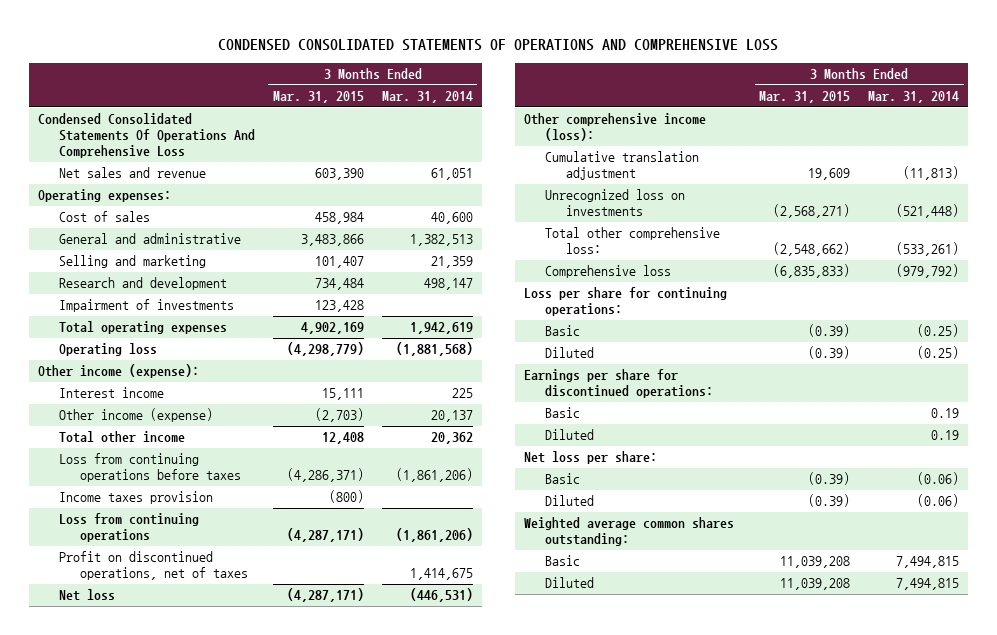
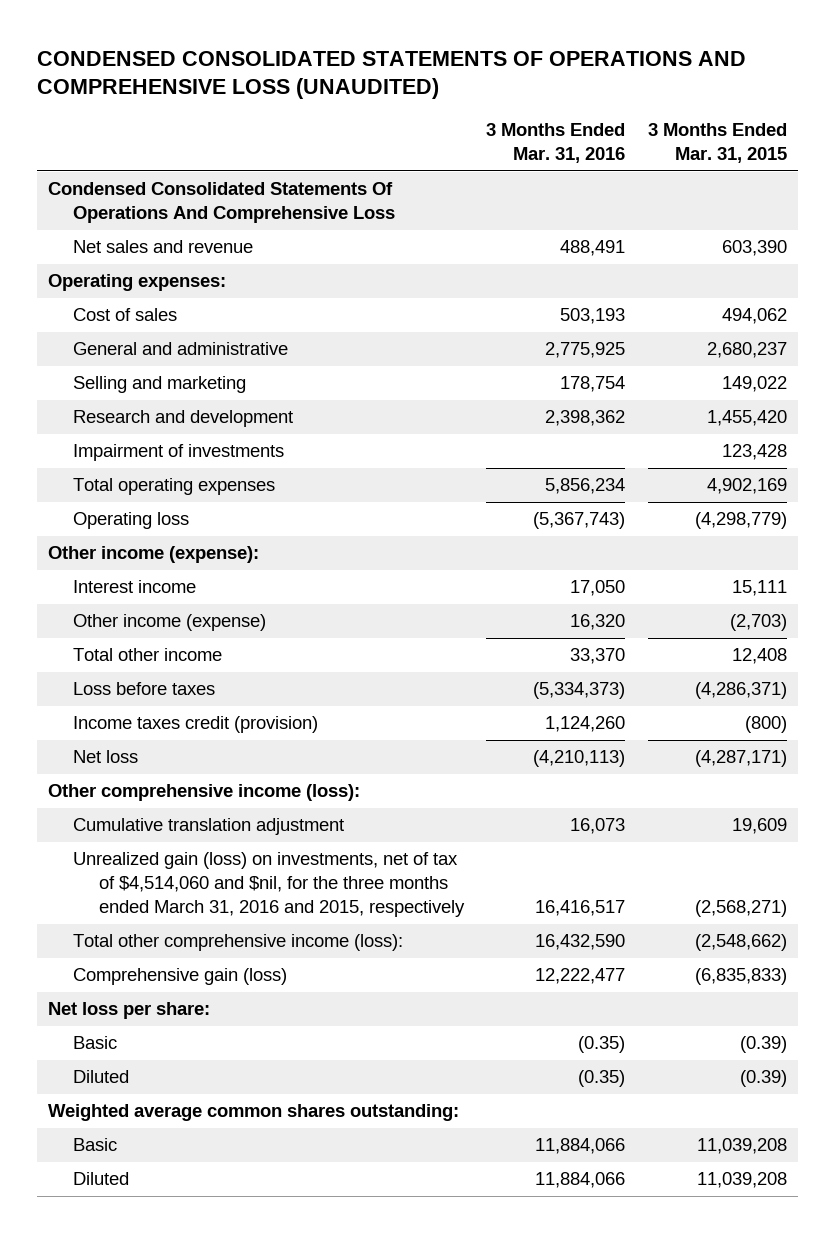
- CONDENSED CONSOLIDATED STATEMENTS OF OPERATIONS AND COMPREHENSIVE LOSS
+ CONDENSED CONSOLIDATED STATEMENTS OF OPERATIONS AND COMPREHENSIVE LOSS (UNAUDITED)
- | 3 Months Ended Mar. 31, 2015 | 3 Months Ended Mar. 31, 2014
+ | 3 Months Ended Mar. 31, 2016 | 3 Months Ended Mar. 31, 2015
- Cost of sales | 458,984 | 40,600
- General and administrative | 3,483,866 | 1,382,513
- Selling and marketing | 101,407 | 21,359
- Research and development | 734,484 | 498,147
+ Cost of sales | 503,193 | 494,062
+ General and administrative | 2,775,925 | 2,680,237
+ Selling and marketing | 178,754 | 149,022
+ Research and development | 2,398,362 | 1,455,420
- Loss from continuing operations before taxes | (4,286,371) | (1,861,206)
- Income taxes provision | (800) |
- Loss from continuing operations | (4,287,171) | (1,861,206)
- Profit on discontinued operations, net of taxes | | 1,414,675
+ Loss before taxes | (5,334,373) | (4,286,371)
+ Income taxes credit (provision) | 1,124,260 | (800)
- Unrecognized loss on investments | (2,568,271) | (521,448)
- Total other comprehensive loss: | (2,548,662) | (533,261)
- Comprehensive loss | (6,835,833) | (979,792)
- Loss per share for continuing operations:
- Basic | (0.39) | (0.25)
- Diluted | (0.39) | (0.25)
- Earnings per share for discontinued operations:
- Basic | | 0.19
- Diluted | | 0.19
+ Unrealized gain (loss) on investments, net of tax of $4,514,060 and $nil, for the three months ended March 31, 2016 and 2015, respectively | 16,416,517 | (2,568,271)
+ Total other comprehensive income (loss): | 16,432,590 | (2,548,662)
+ Comprehensive gain (loss) | 12,222,477 | (6,835,833)

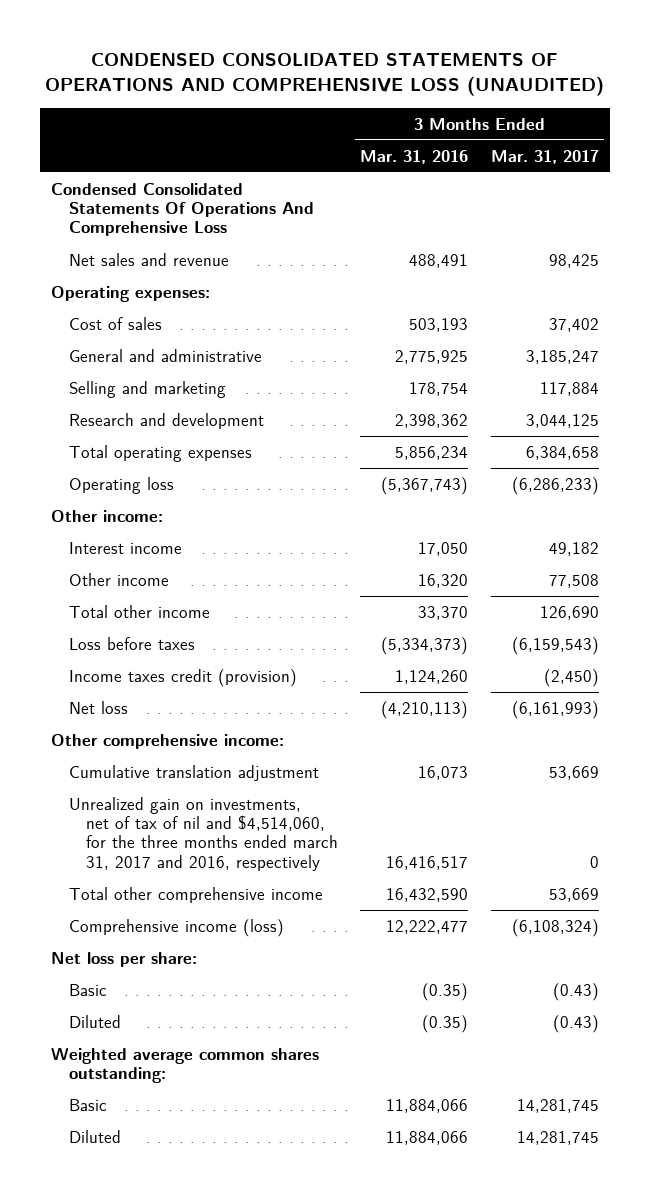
- | 3 Months Ended Mar. 31, 2016 | 3 Months Ended Mar. 31, 2015
+ | 3 Months Ended Mar. 31, 2016 | 3 Months Ended Mar. 31, 2017
- Impairment of investments | | 123,428
- Other income (expense):
+ Other income:
- Other income (expense) | 16,320 | (2,703)
+ Other income | 16,320 | 77,508
- Other comprehensive income (loss):
+ Other comprehensive income:
- Unrealized gain (loss) on investments, net of tax of $4,514,060 and $nil, for the three months ended March 31, 2016 and 2015, respectively | 16,416,517 | (2,568,271)
- Total other comprehensive income (loss): | 16,432,590 | (2,548,662)
- Comprehensive gain (loss) | 12,222,477 | (6,835,833)
+ Unrealized gain on investments, net of tax of nil and $4,514,060, for the three months ended march 31, 2017 and 2016, respectively | 16,416,517 | 0
+ Total other comprehensive income | 16,432,590 | 53,669
+ Comprehensive income (loss) | 12,222,477 | (6,108,324)

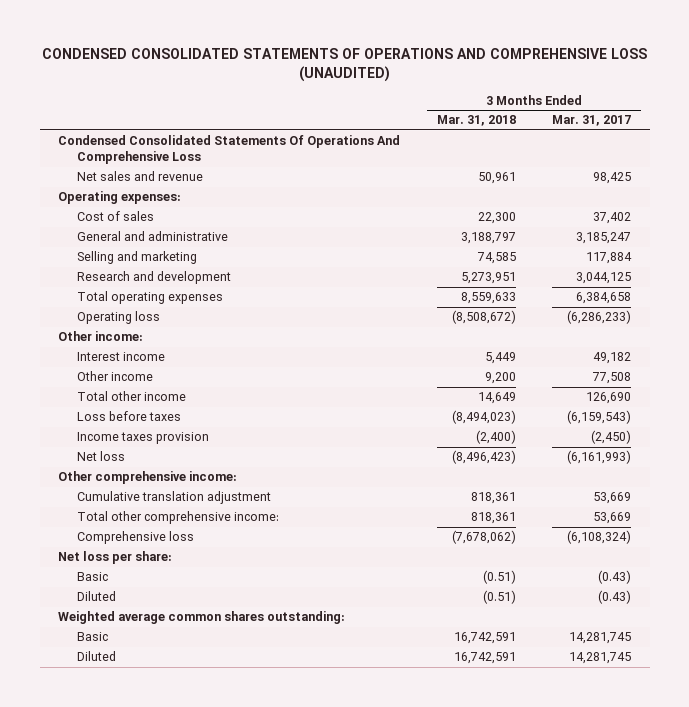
- | 3 Months Ended Mar. 31, 2016 | 3 Months Ended Mar. 31, 2017
+ | 3 Months Ended Mar. 31, 2018 | 3 Months Ended Mar. 31, 2017
- Income taxes credit (provision) | 1,124,260 | (2,450)
+ Income taxes provision | (2,400) | (2,450)
- Unrealized gain on investments, net of tax of nil and $4,514,060, for the three months ended march 31, 2017 and 2016, respectively | 16,416,517 | 0
- Total other comprehensive income | 16,432,590 | 53,669
- Comprehensive income (loss) | 12,222,477 | (6,108,324)
+ Total other comprehensive income: | 818,361 | 53,669
+ Comprehensive loss | (7,678,062) | (6,108,324)

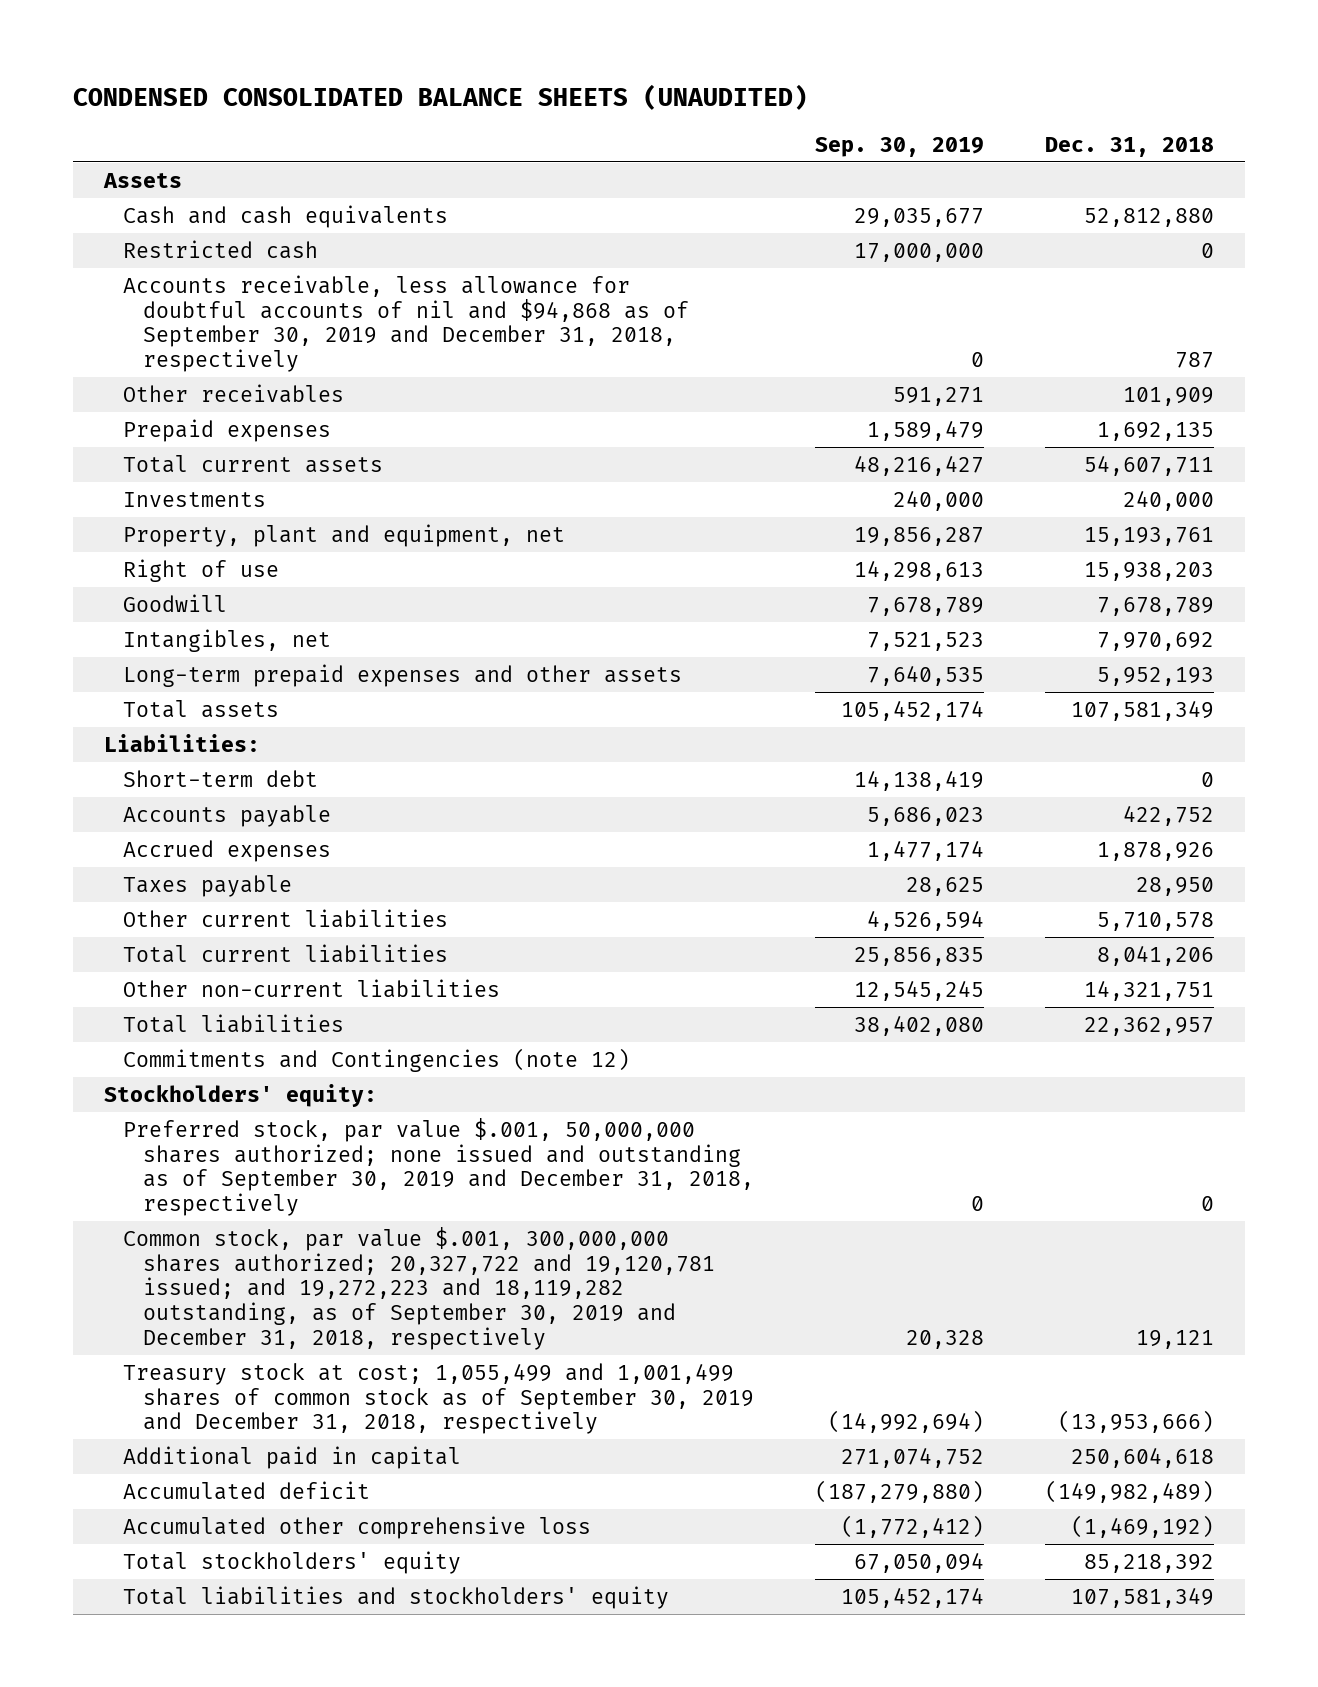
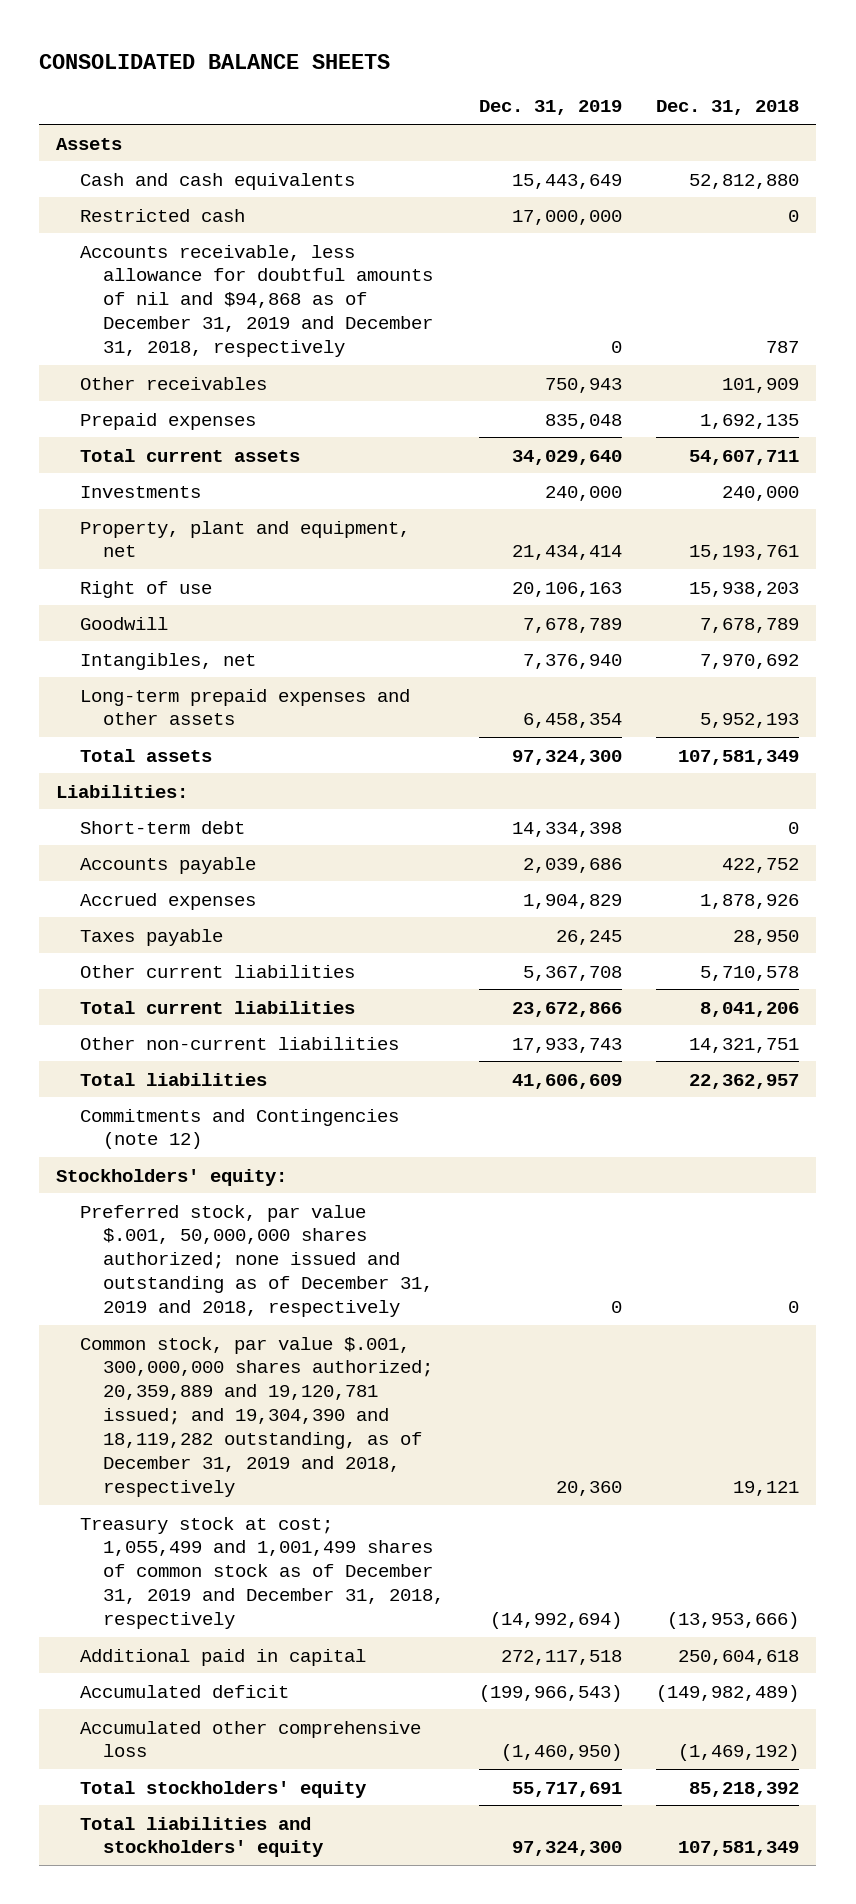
- CONDENSED CONSOLIDATED BALANCE SHEETS (UNAUDITED)
+ CONSOLIDATED BALANCE SHEETS
- | Sep. 30, 2019 | Dec. 31, 2018
+ | Dec. 31, 2019 | Dec. 31, 2018
- Accounts receivable, less allowance for doubtful accounts of nil and $94,868 as of September 30, 2019 and December 31, 2018, respectively | 0 | 787
+ Accounts receivable, less allowance for doubtful amounts of nil and $94,868 as of December 31, 2019 and December 31, 2018, respectively | 0 | 787
- Preferred stock, par value $.001, 50,000,000 shares authorized; none issued and outstanding as of September 30, 2019 and December 31, 2018, respectively | 0 | 0
- Common stock, par value $.001, 300,000,000 shares authorized; 20,327,722 and 19,120,781 issued; and 19,272,223 and 18,119,282 outstanding, as of September 30, 2019 and December 31, 2018, respectively | 20,328 | 19,121
- Treasury stock at cost; 1,055,499 and 1,001,499 shares of common stock as of September 30, 2019 and December 31, 2018, respectively | (14,992,694) | (13,953,666)
+ Preferred stock, par value $.001, 50,000,000 shares authorized; none issued and outstanding as of December 31, 2019 and 2018, respectively | 0 | 0
+ Common stock, par value $.001, 300,000,000 shares authorized; 20,359,889 and 19,120,781 issued; and 19,304,390 and 18,119,282 outstanding, as of December 31, 2019 and 2018, respectively | 20,360 | 19,121
+ Treasury stock at cost; 1,055,499 and 1,001,499 shares of common stock as of December 31, 2019 and December 31, 2018, respectively | (14,992,694) | (13,953,666)

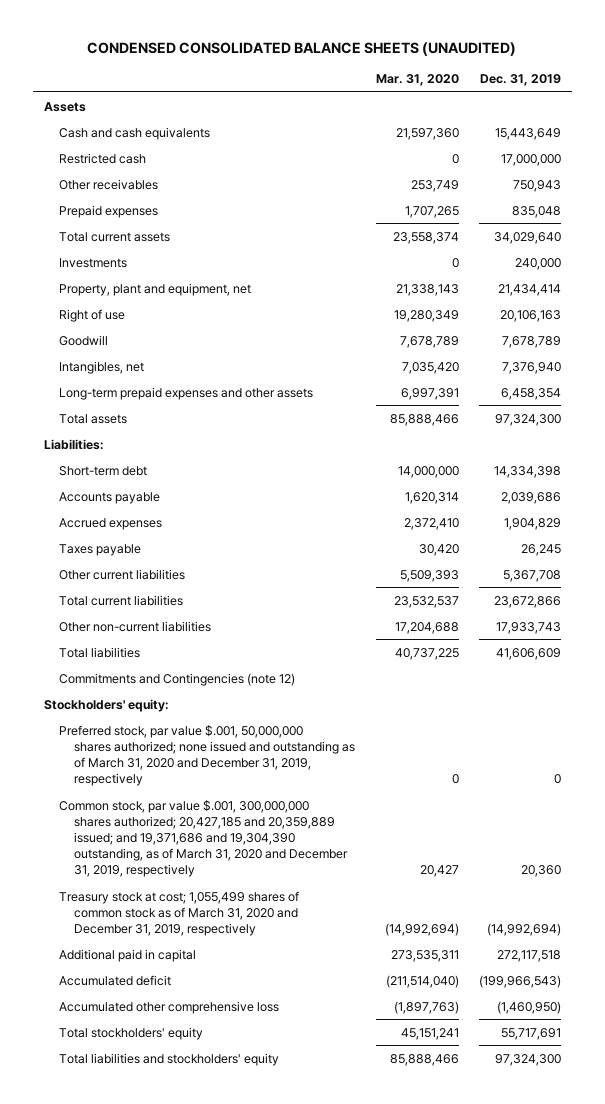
- CONSOLIDATED BALANCE SHEETS
+ CONDENSED CONSOLIDATED BALANCE SHEETS (UNAUDITED)
- | Dec. 31, 2019 | Dec. 31, 2018
+ | Mar. 31, 2020 | Dec. 31, 2019
- Accounts receivable, less allowance for doubtful amounts of nil and $94,868 as of December 31, 2019 and December 31, 2018, respectively | 0 | 787
- Preferred stock, par value $.001, 50,000,000 shares authorized; none issued and outstanding as of December 31, 2019 and 2018, respectively | 0 | 0
- Common stock, par value $.001, 300,000,000 shares authorized; 20,359,889 and 19,120,781 issued; and 19,304,390 and 18,119,282 outstanding, as of December 31, 2019 and 2018, respectively | 20,360 | 19,121
- Treasury stock at cost; 1,055,499 and 1,001,499 shares of common stock as of December 31, 2019 and December 31, 2018, respectively | (14,992,694) | (13,953,666)
+ Preferred stock, par value $.001, 50,000,000 shares authorized; none issued and outstanding as of March 31, 2020 and December 31, 2019, respectively | 0 | 0
+ Common stock, par value $.001, 300,000,000 shares authorized; 20,427,185 and 20,359,889 issued; and 19,371,686 and 19,304,390 outstanding, as of March 31, 2020 and December 31, 2019, respectively | 20,427 | 20,360
+ Treasury stock at cost; 1,055,499 shares of common stock as of March 31, 2020 and December 31, 2019, respectively | (14,992,694) | (14,992,694)

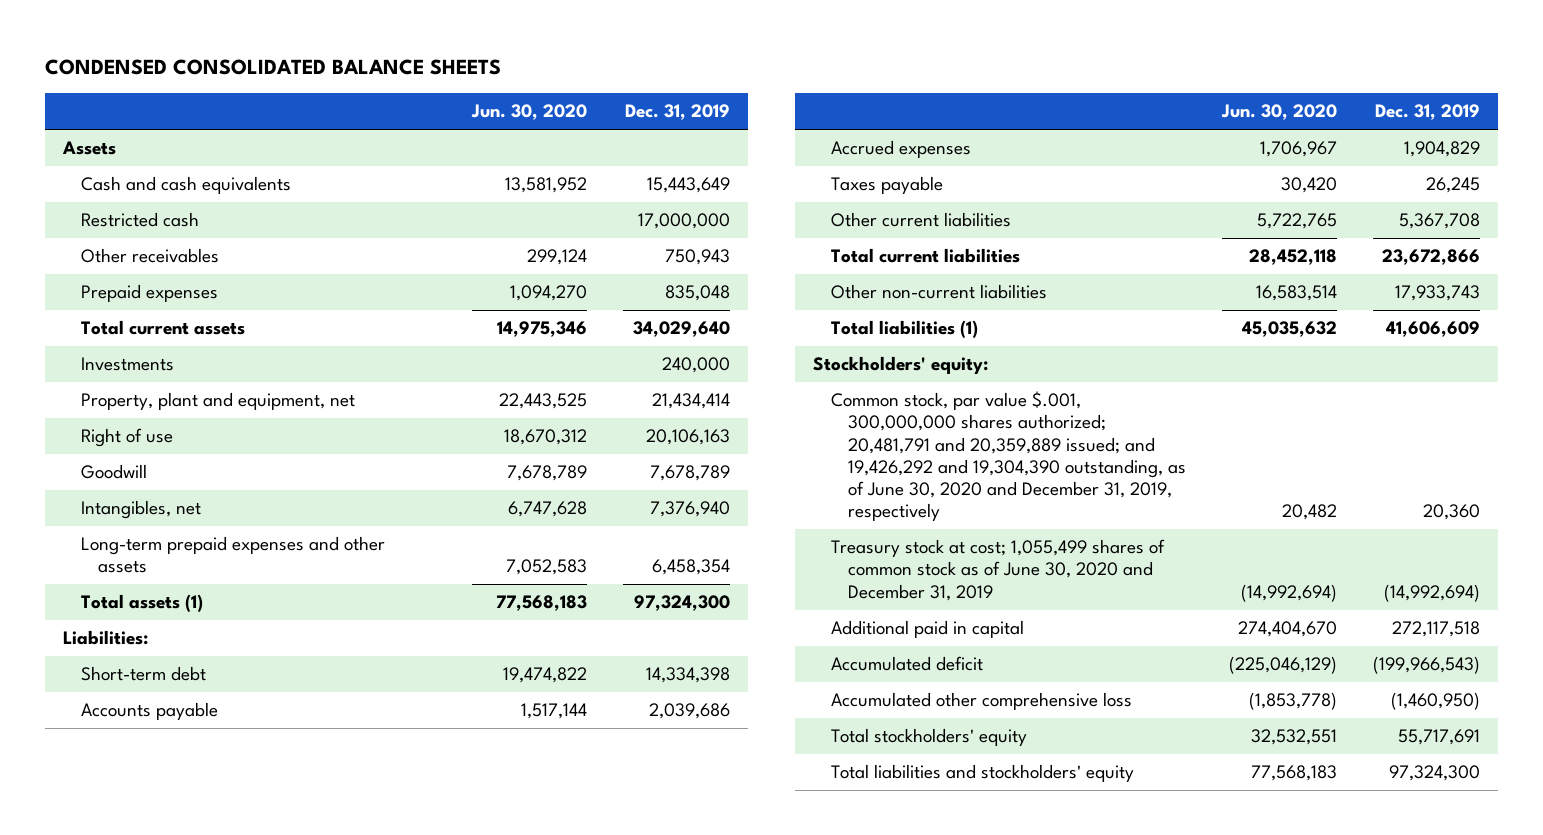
- CONDENSED CONSOLIDATED BALANCE SHEETS (UNAUDITED)
+ CONDENSED CONSOLIDATED BALANCE SHEETS
- | Mar. 31, 2020 | Dec. 31, 2019
+ | Jun. 30, 2020 | Dec. 31, 2019
- Total assets | 85,888,466 | 97,324,300
+ Total assets (1) | 77,568,183 | 97,324,300
- Total liabilities | 40,737,225 | 41,606,609
- Commitments and Contingencies (note 12)
+ Total liabilities (1) | 45,035,632 | 41,606,609
- Preferred stock, par value $.001, 50,000,000 shares authorized; none issued and outstanding as of March 31, 2020 and December 31, 2019, respectively | 0 | 0
- Common stock, par value $.001, 300,000,000 shares authorized; 20,427,185 and 20,359,889 issued; and 19,371,686 and 19,304,390 outstanding, as of March 31, 2020 and December 31, 2019, respectively | 20,427 | 20,360
- Treasury stock at cost; 1,055,499 shares of common stock as of March 31, 2020 and December 31, 2019, respectively | (14,992,694) | (14,992,694)
+ Common stock, par value $.001, 300,000,000 shares authorized; 20,481,791 and 20,359,889 issued; and 19,426,292 and 19,304,390 outstanding, as of June 30, 2020 and December 31, 2019, respectively | 20,482 | 20,360
+ Treasury stock at cost; 1,055,499 shares of common stock as of June 30, 2020 and December 31, 2019 | (14,992,694) | (14,992,694)

